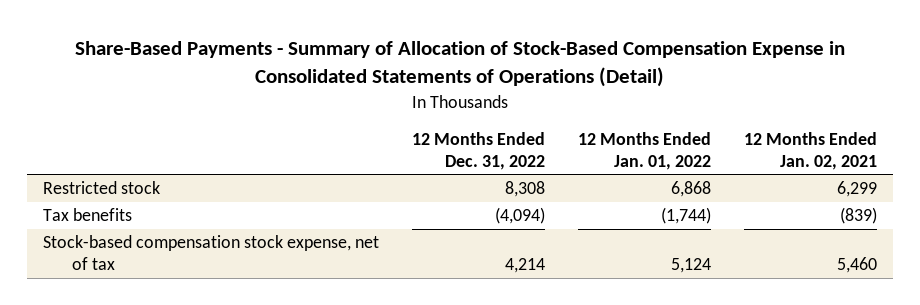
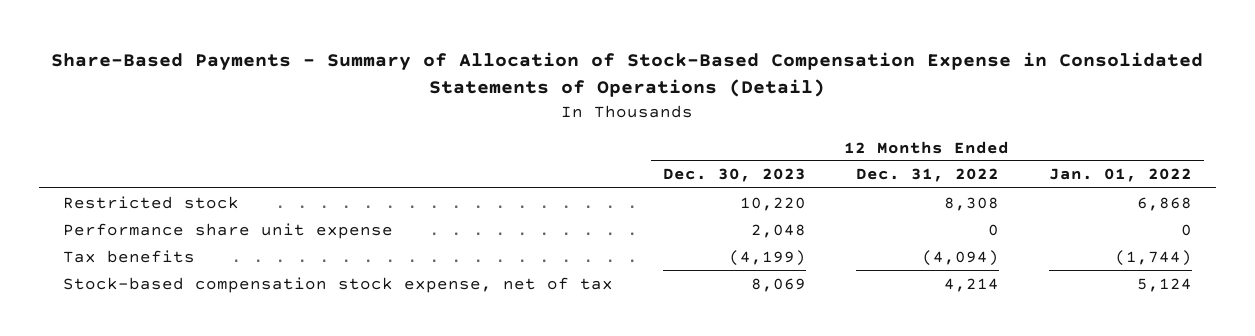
- | 12 Months Ended Dec. 31, 2022 | 12 Months Ended Jan. 01, 2022 | 12 Months Ended Jan. 02, 2021
+ | 12 Months Ended Dec. 30, 2023 | 12 Months Ended Dec. 31, 2022 | 12 Months Ended Jan. 01, 2022
+ Performance share unit expense | 2,048 | 0 | 0

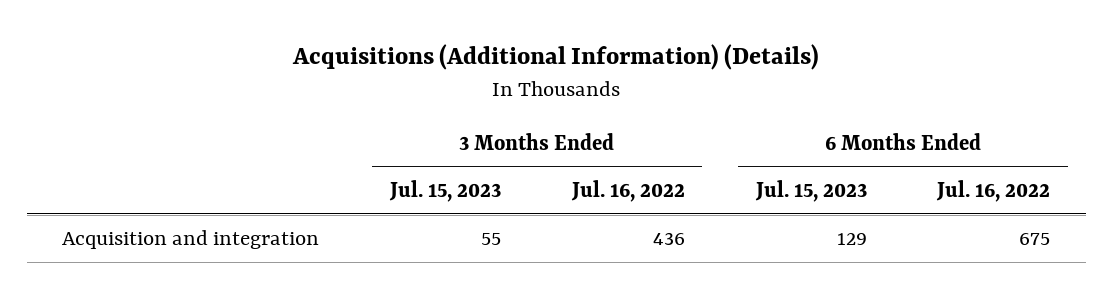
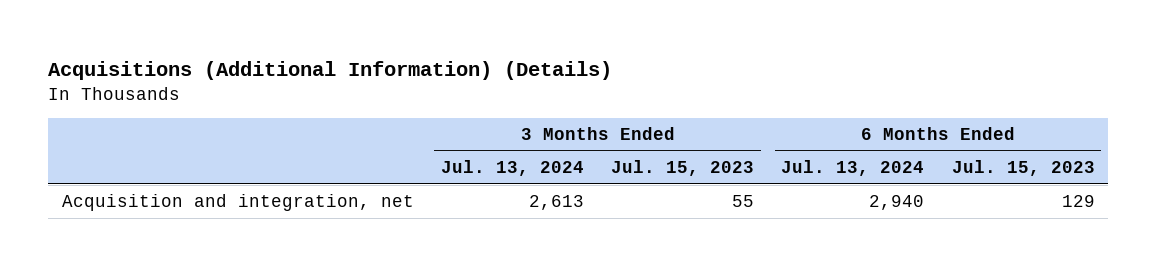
- | 3 Months Ended Jul. 15, 2023 | 3 Months Ended Jul. 16, 2022 | 6 Months Ended Jul. 15, 2023 | 6 Months Ended Jul. 16, 2022
+ | 3 Months Ended Jul. 13, 2024 | 3 Months Ended Jul. 15, 2023 | 6 Months Ended Jul. 13, 2024 | 6 Months Ended Jul. 15, 2023
- Acquisition and integration | 55 | 436 | 129 | 675
+ Acquisition and integration, net | 2,613 | 55 | 2,940 | 129

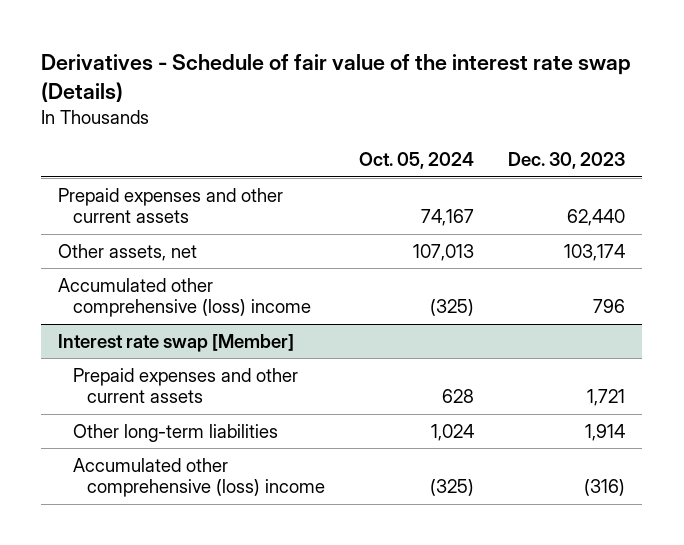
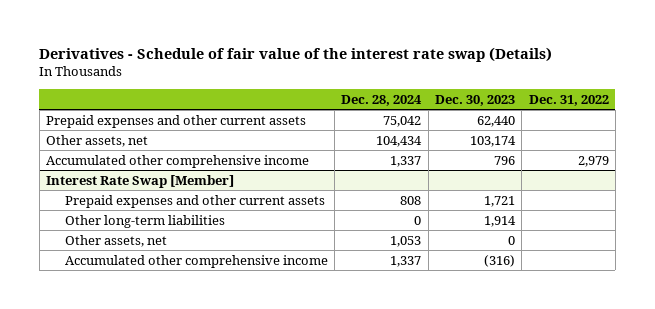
- | Oct. 05, 2024 | Dec. 30, 2023
+ | Dec. 28, 2024 | Dec. 30, 2023 | Dec. 31, 2022
- Accumulated other comprehensive (loss) income | (325) | 796
- Interest rate swap [Member]
+ Accumulated other comprehensive income | 1,337 | 796 | 2,979
+ Interest Rate Swap [Member]
- Accumulated other comprehensive (loss) income | (325) | (316)
+ Other assets, net | 1,053 | 0 |
+ Accumulated other comprehensive income | 1,337 | (316) |

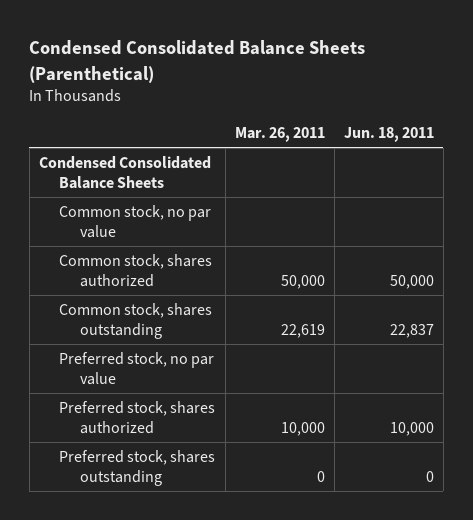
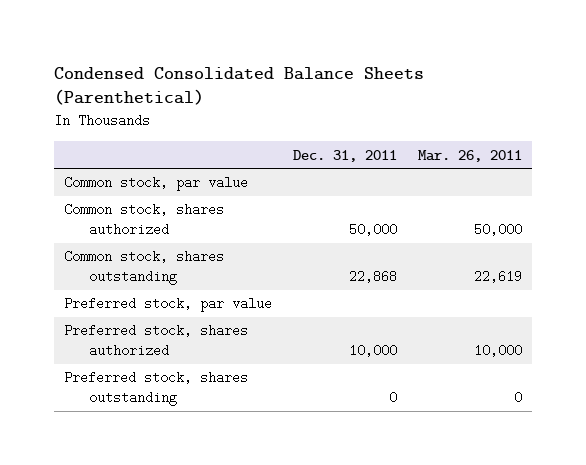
- | Mar. 26, 2011 | Jun. 18, 2011
+ | Dec. 31, 2011 | Mar. 26, 2011
- Condensed Consolidated Balance Sheets
- Common stock, no par value
+ Common stock, par value
- Preferred stock, no par value
+ Preferred stock, par value

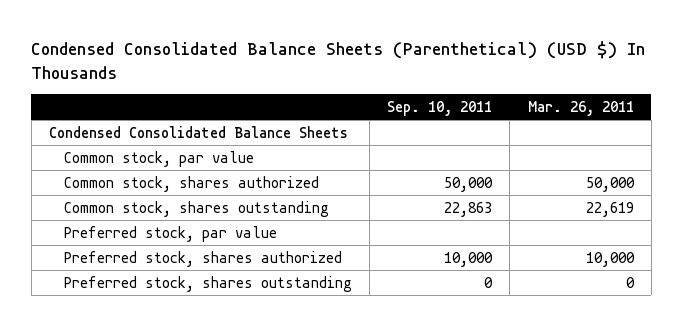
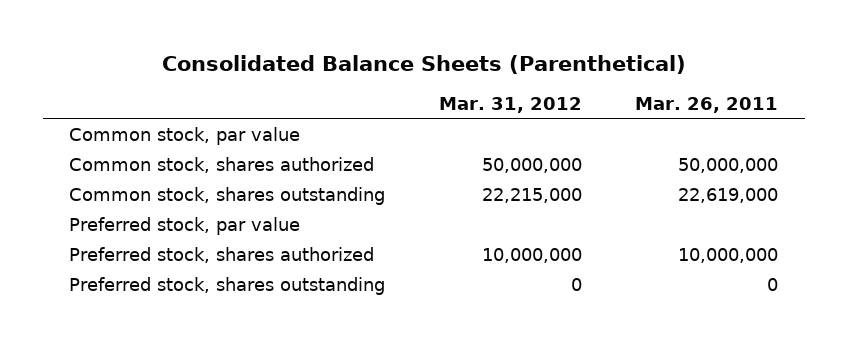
- Condensed Consolidated Balance Sheets (Parenthetical) (USD $) In Thousands
+ Consolidated Balance Sheets (Parenthetical)
- | Sep. 10, 2011 | Mar. 26, 2011
+ | Mar. 31, 2012 | Mar. 26, 2011
- Condensed Consolidated Balance Sheets
- Common stock, shares authorized | 50,000 | 50,000
- Common stock, shares outstanding | 22,863 | 22,619
+ Common stock, shares authorized | 50,000,000 | 50,000,000
+ Common stock, shares outstanding | 22,215,000 | 22,619,000
- Preferred stock, shares authorized | 10,000 | 10,000
+ Preferred stock, shares authorized | 10,000,000 | 10,000,000

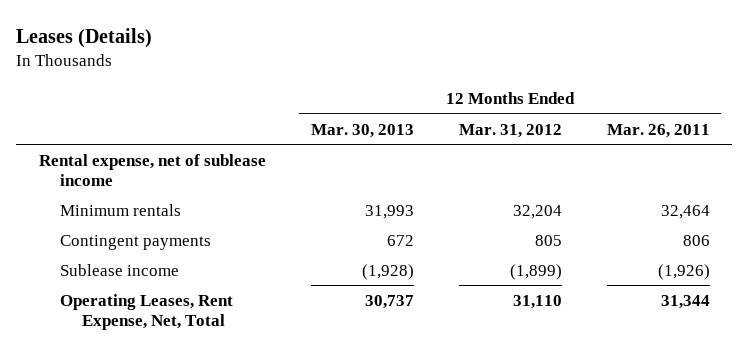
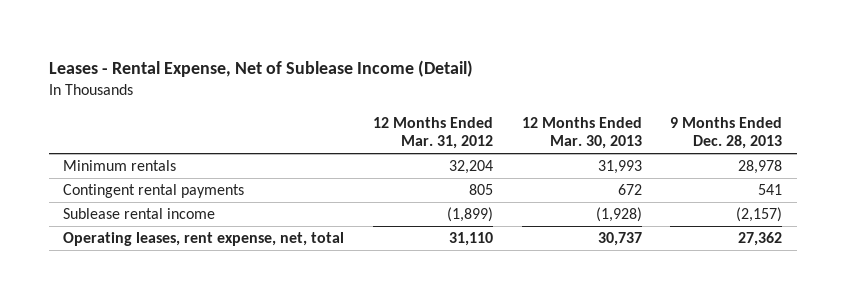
- Leases (Details)
+ Leases - Rental Expense, Net of Sublease Income (Detail)
- | 12 Months Ended Mar. 30, 2013 | 12 Months Ended Mar. 31, 2012 | 12 Months Ended Mar. 26, 2011
+ | 12 Months Ended Mar. 31, 2012 | 12 Months Ended Mar. 30, 2013 | 9 Months Ended Dec. 28, 2013
- Rental expense, net of sublease income
- Contingent payments | 672 | 805 | 806
- Sublease income | (1,928) | (1,899) | (1,926)
- Operating Leases, Rent Expense, Net, Total | 30,737 | 31,110 | 31,344
+ Contingent rental payments | 805 | 672 | 541
+ Sublease rental income | (1,899) | (1,928) | (2,157)
+ Operating leases, rent expense, net, total | 31,110 | 30,737 | 27,362

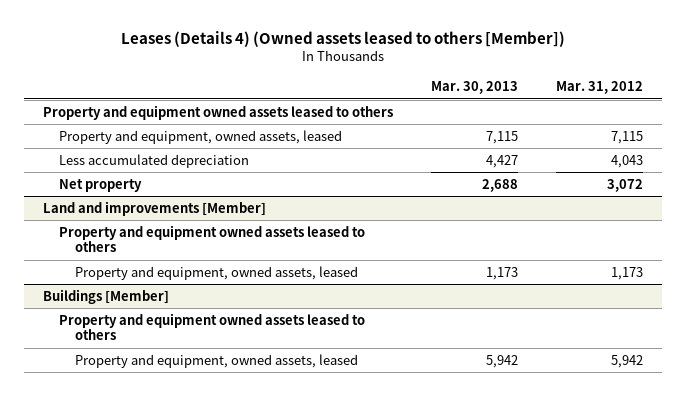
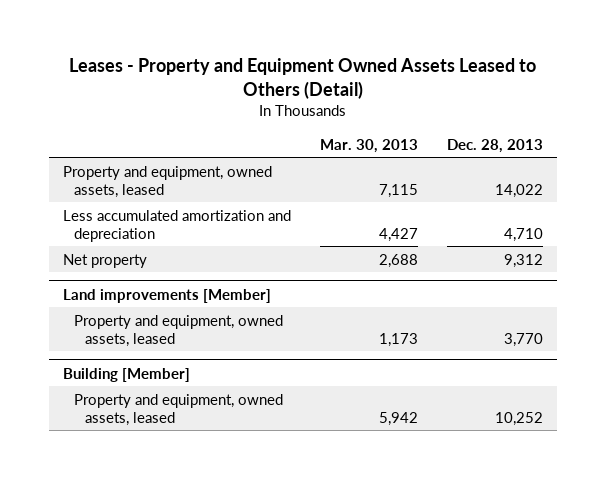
- Leases (Details 4) (Owned assets leased to others [Member])
+ Leases - Property and Equipment Owned Assets Leased to Others (Detail)
- | Mar. 30, 2013 | Mar. 31, 2012
+ | Mar. 30, 2013 | Dec. 28, 2013
- Property and equipment owned assets leased to others
- Less accumulated depreciation | 4,427 | 4,043
+ Less accumulated amortization and depreciation | 4,427 | 4,710
- Land and improvements [Member]
- Property and equipment owned assets leased to others
+ Land improvements [Member]
- Buildings [Member]
- Property and equipment owned assets leased to others
+ Building [Member]

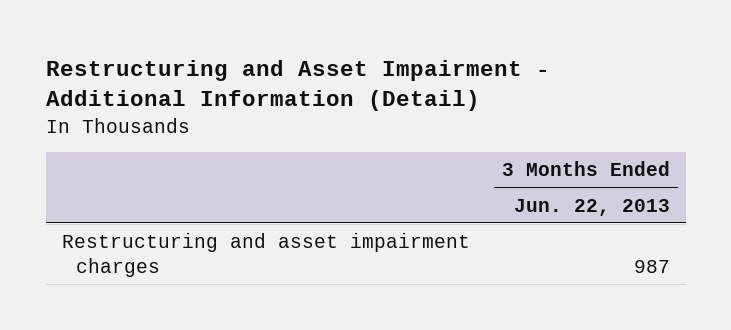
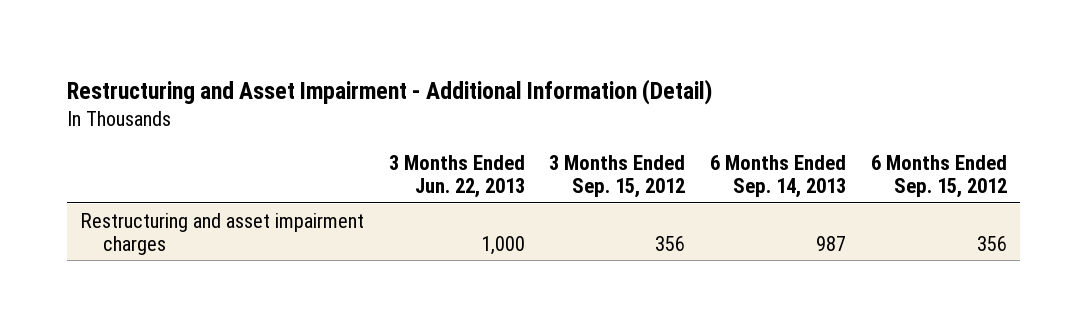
- | 3 Months Ended Jun. 22, 2013
+ | 3 Months Ended Jun. 22, 2013 | 3 Months Ended Sep. 15, 2012 | 6 Months Ended Sep. 14, 2013 | 6 Months Ended Sep. 15, 2012
- Restructuring and asset impairment charges | 987
+ Restructuring and asset impairment charges | 1,000 | 356 | 987 | 356

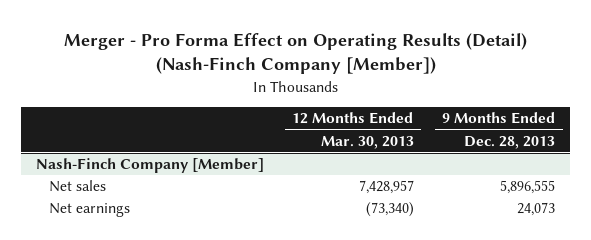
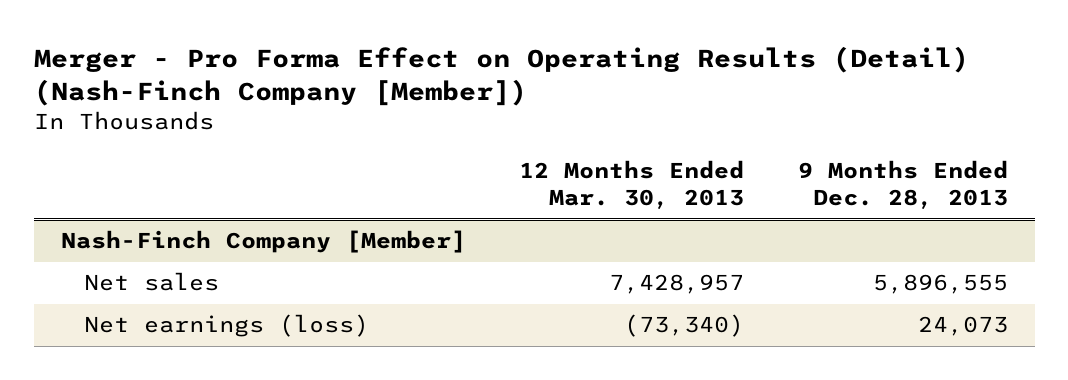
@ Nash-Finch Company [Member]
- Net earnings | (73,340) | 24,073
+ Net earnings (loss) | (73,340) | 24,073

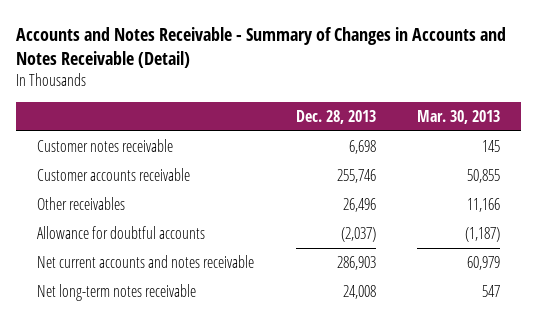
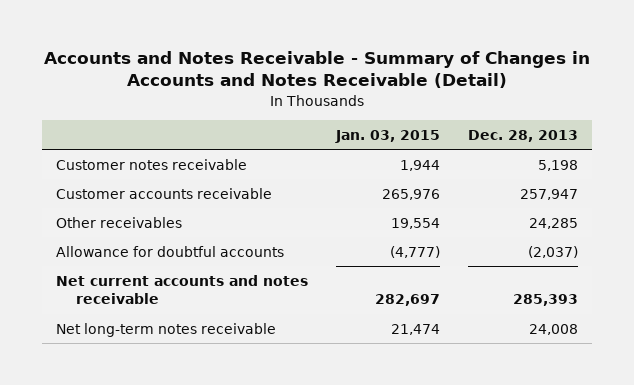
- | Dec. 28, 2013 | Mar. 30, 2013
+ | Jan. 03, 2015 | Dec. 28, 2013
- Customer notes receivable | 6,698 | 145
- Customer accounts receivable | 255,746 | 50,855
- Other receivables | 26,496 | 11,166
+ Customer notes receivable | 1,944 | 5,198
+ Customer accounts receivable | 265,976 | 257,947
+ Other receivables | 19,554 | 24,285
- Net current accounts and notes receivable | 286,903 | 60,979
+ Net current accounts and notes receivable | 282,697 | 285,393

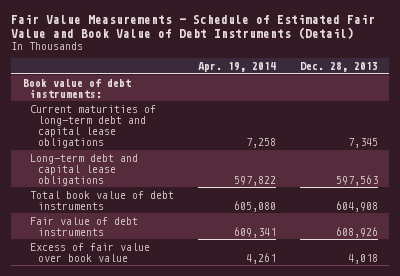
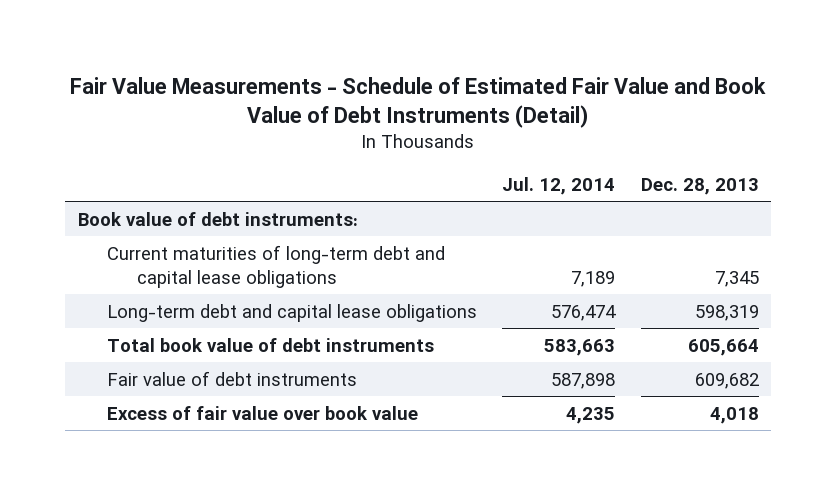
- | Apr. 19, 2014 | Dec. 28, 2013
+ | Jul. 12, 2014 | Dec. 28, 2013
- Long-term debt and capital lease obligations | 597,822 | 597,563
- Total book value of debt instruments | 605,080 | 604,908
- Fair value of debt instruments | 609,341 | 608,926
+ Long-term debt and capital lease obligations | 576,474 | 598,319
+ Total book value of debt instruments | 583,663 | 605,664
+ Fair value of debt instruments | 587,898 | 609,682

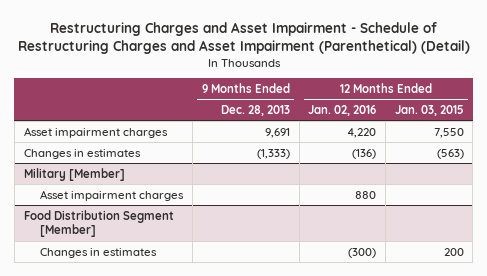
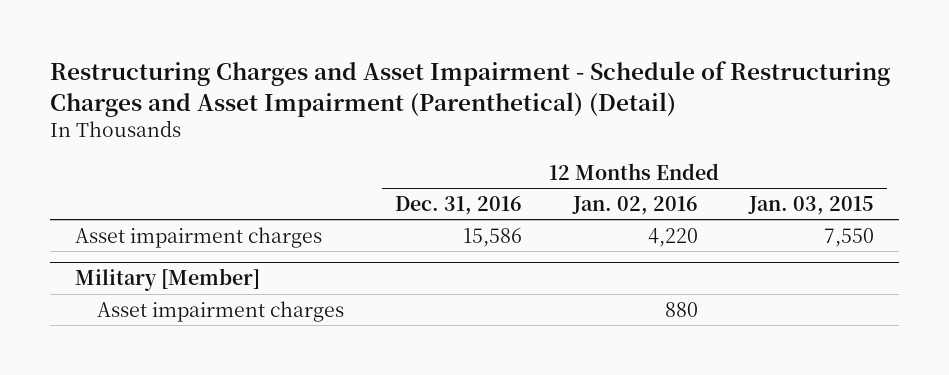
- | 9 Months Ended Dec. 28, 2013 | 12 Months Ended Jan. 02, 2016 | 12 Months Ended Jan. 03, 2015
+ | 12 Months Ended Dec. 31, 2016 | 12 Months Ended Jan. 02, 2016 | 12 Months Ended Jan. 03, 2015
- Changes in estimates | (1,333) | (136) | (563)
- Food Distribution Segment [Member]
- Changes in estimates | | (300) | 200

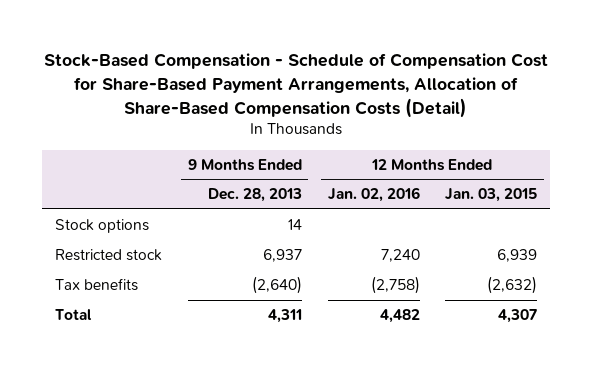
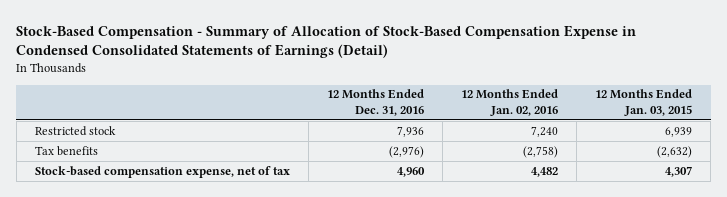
- Stock-Based Compensation - Schedule of Compensation Cost for Share-Based Payment Arrangements, Allocation of Share-Based Compensation Costs (Detail)
+ Stock-Based Compensation - Summary of Allocation of Stock-Based Compensation Expense in Condensed Consolidated Statements of Earnings (Detail)
- | 9 Months Ended Dec. 28, 2013 | 12 Months Ended Jan. 02, 2016 | 12 Months Ended Jan. 03, 2015
+ | 12 Months Ended Dec. 31, 2016 | 12 Months Ended Jan. 02, 2016 | 12 Months Ended Jan. 03, 2015
- Stock options | 14 | |
- Total | 4,311 | 4,482 | 4,307
+ Stock-based compensation expense, net of tax | 4,960 | 4,482 | 4,307

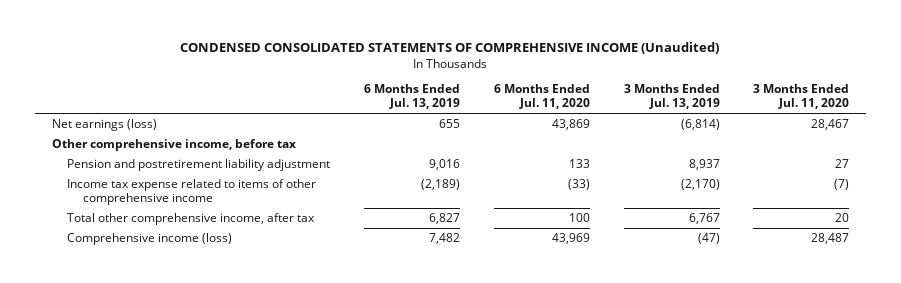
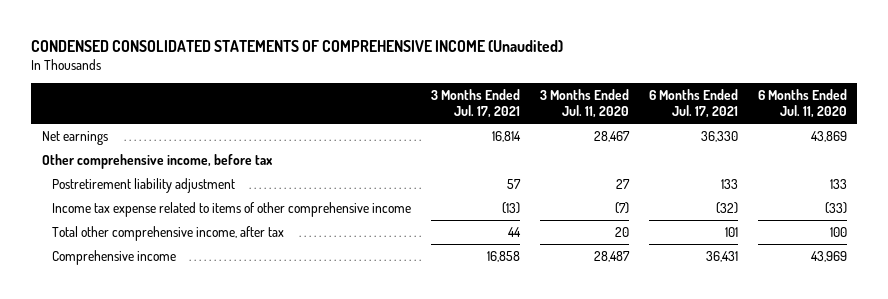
- | 6 Months Ended Jul. 13, 2019 | 6 Months Ended Jul. 11, 2020 | 3 Months Ended Jul. 13, 2019 | 3 Months Ended Jul. 11, 2020
+ | 3 Months Ended Jul. 17, 2021 | 3 Months Ended Jul. 11, 2020 | 6 Months Ended Jul. 17, 2021 | 6 Months Ended Jul. 11, 2020
- Net earnings (loss) | 655 | 43,869 | (6,814) | 28,467
+ Net earnings | 16,814 | 28,467 | 36,330 | 43,869
- Pension and postretirement liability adjustment | 9,016 | 133 | 8,937 | 27
+ Postretirement liability adjustment | 57 | 27 | 133 | 133
- Comprehensive income (loss) | 7,482 | 43,969 | (47) | 28,487
+ Comprehensive income | 16,858 | 28,487 | 36,431 | 43,969

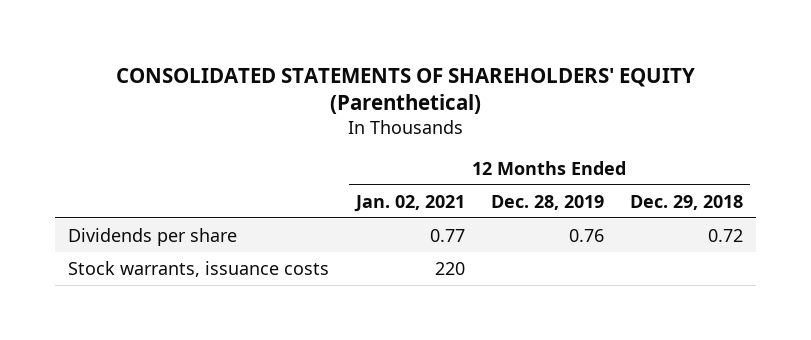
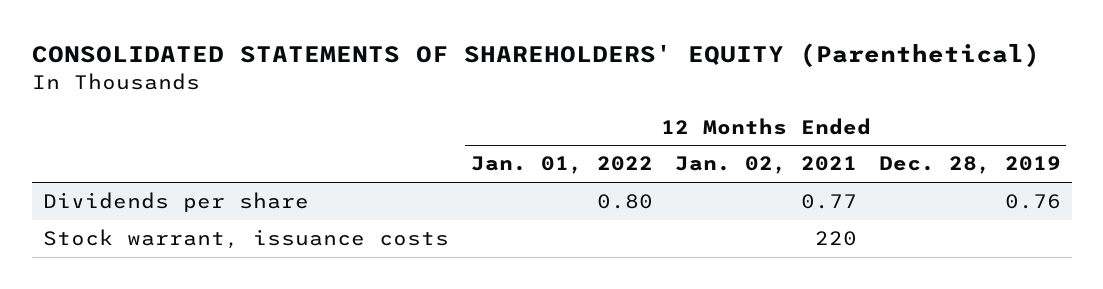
- | 12 Months Ended Jan. 02, 2021 | 12 Months Ended Dec. 28, 2019 | 12 Months Ended Dec. 29, 2018
+ | 12 Months Ended Jan. 01, 2022 | 12 Months Ended Jan. 02, 2021 | 12 Months Ended Dec. 28, 2019
- Stock warrants, issuance costs | 220 | |
+ Stock warrant, issuance costs | | 220 |

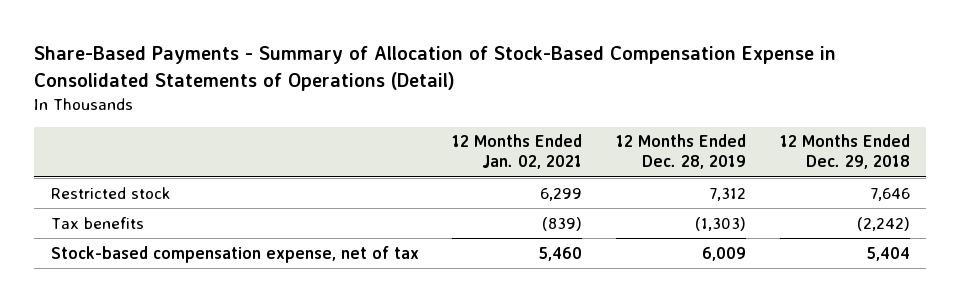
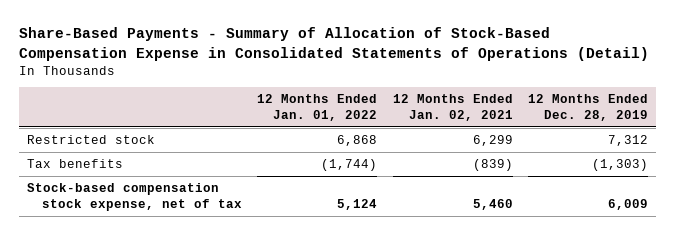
- | 12 Months Ended Jan. 02, 2021 | 12 Months Ended Dec. 28, 2019 | 12 Months Ended Dec. 29, 2018
+ | 12 Months Ended Jan. 01, 2022 | 12 Months Ended Jan. 02, 2021 | 12 Months Ended Dec. 28, 2019
- Stock-based compensation expense, net of tax | 5,460 | 6,009 | 5,404
+ Stock-based compensation stock expense, net of tax | 5,124 | 5,460 | 6,009

